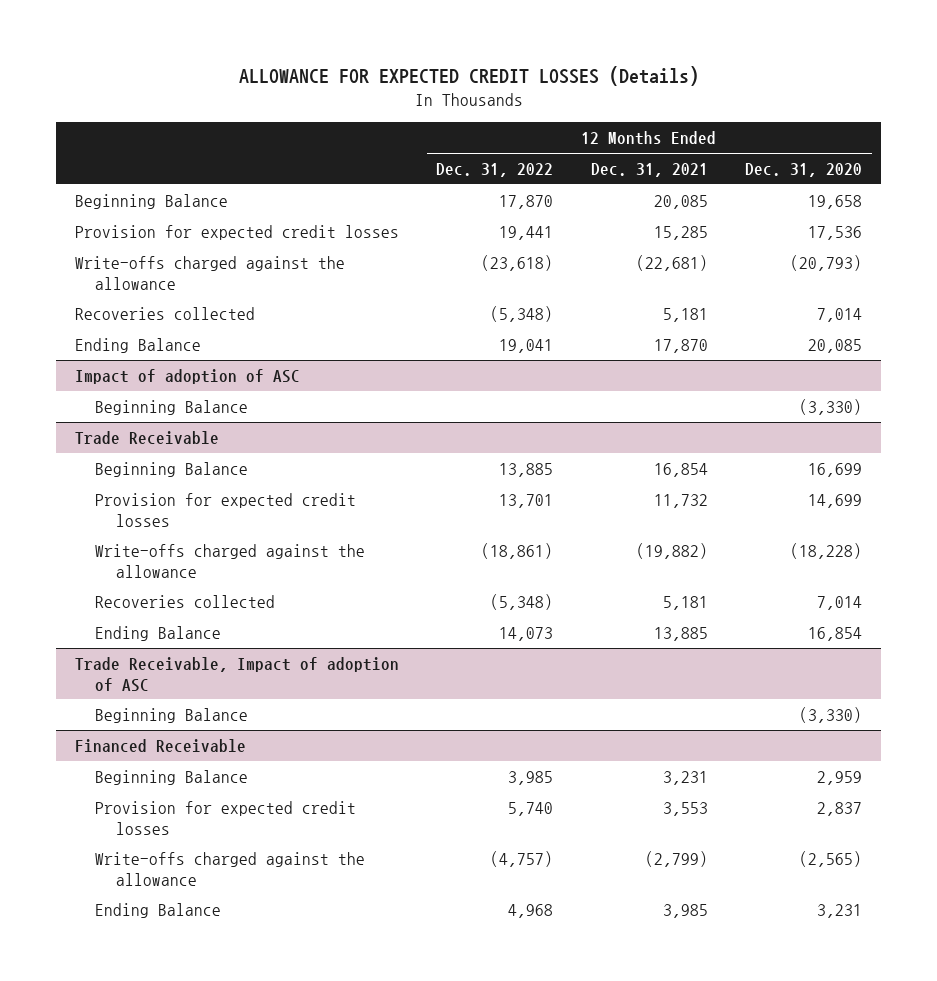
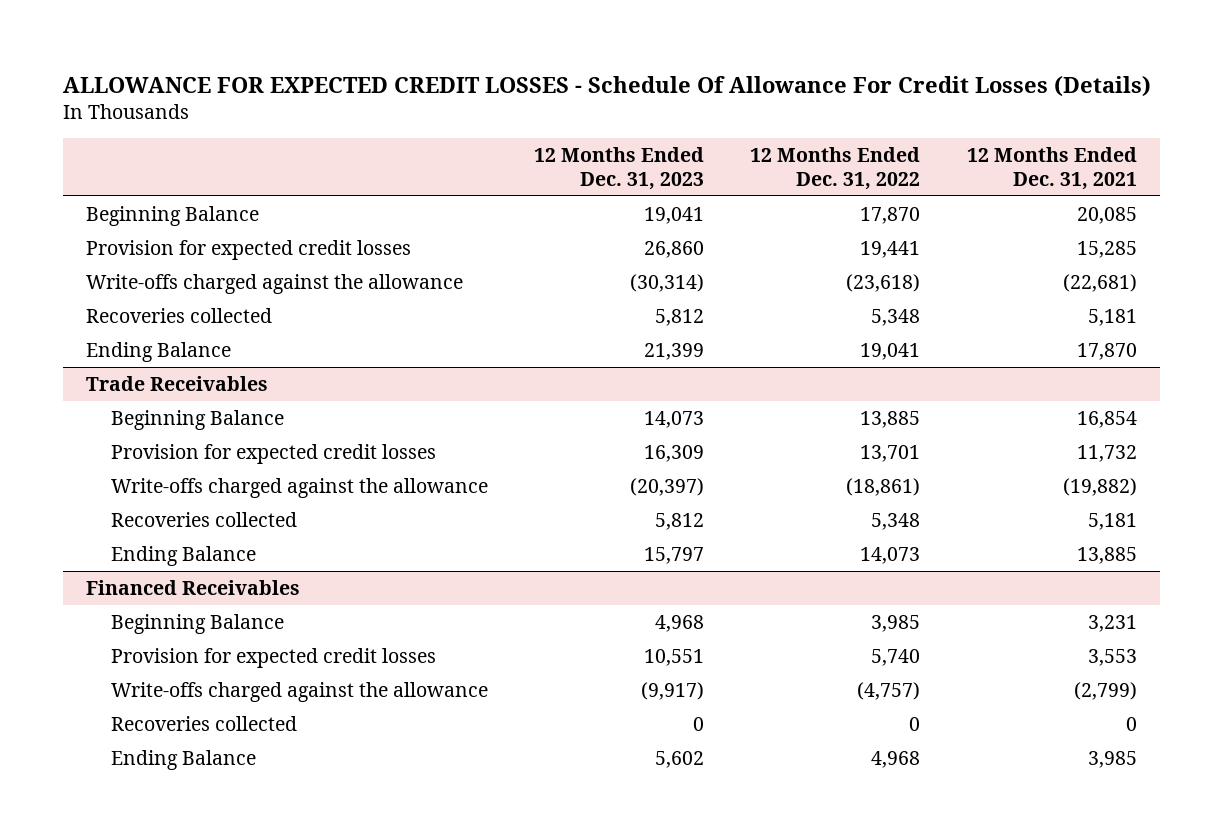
- ALLOWANCE FOR EXPECTED CREDIT LOSSES (Details)
+ ALLOWANCE FOR EXPECTED CREDIT LOSSES - Schedule Of Allowance For Credit Losses (Details)
- | 12 Months Ended Dec. 31, 2022 | 12 Months Ended Dec. 31, 2021 | 12 Months Ended Dec. 31, 2020
+ | 12 Months Ended Dec. 31, 2023 | 12 Months Ended Dec. 31, 2022 | 12 Months Ended Dec. 31, 2021
- Recoveries collected | (5,348) | 5,181 | 7,014
+ Recoveries collected | 5,812 | 5,348 | 5,181
- Impact of adoption of ASC
- Beginning Balance | | | (3,330)
- Trade Receivable
+ Trade Receivables
- Recoveries collected | (5,348) | 5,181 | 7,014
+ Recoveries collected | 5,812 | 5,348 | 5,181
- Trade Receivable, Impact of adoption of ASC
- Beginning Balance | | | (3,330)
- Financed Receivable
+ Financed Receivables
+ Recoveries collected | 0 | 0 | 0

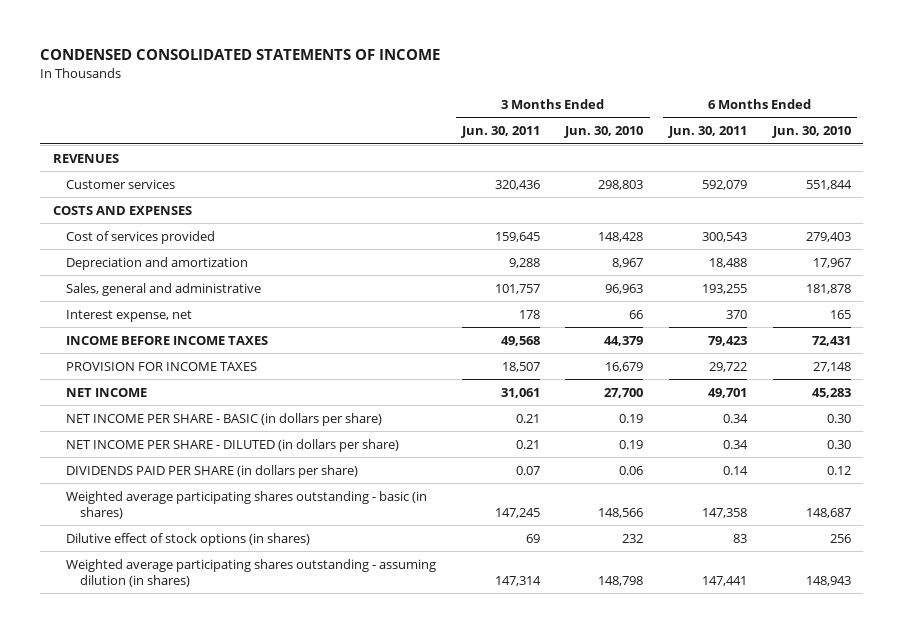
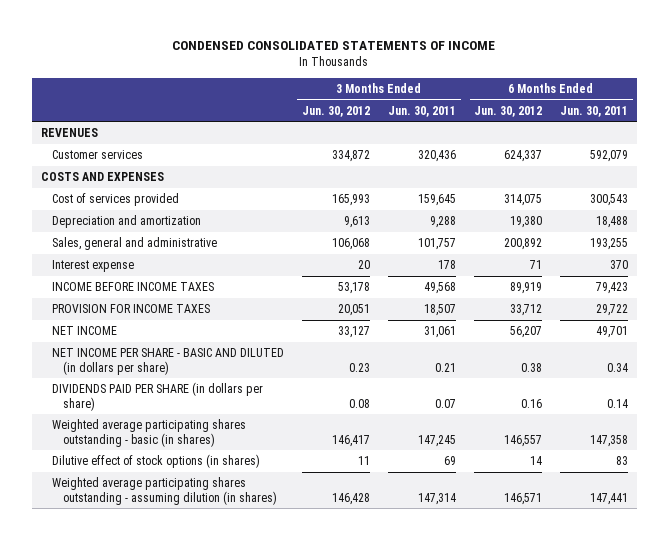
- | 3 Months Ended Jun. 30, 2011 | 3 Months Ended Jun. 30, 2010 | 6 Months Ended Jun. 30, 2011 | 6 Months Ended Jun. 30, 2010
+ | 3 Months Ended Jun. 30, 2012 | 3 Months Ended Jun. 30, 2011 | 6 Months Ended Jun. 30, 2012 | 6 Months Ended Jun. 30, 2011
- Interest expense, net | 178 | 66 | 370 | 165
+ Interest expense | 20 | 178 | 71 | 370
- NET INCOME PER SHARE - BASIC (in dollars per share) | 0.21 | 0.19 | 0.34 | 0.30
- NET INCOME PER SHARE - DILUTED (in dollars per share) | 0.21 | 0.19 | 0.34 | 0.30
+ NET INCOME PER SHARE - BASIC AND DILUTED (in dollars per share) | 0.23 | 0.21 | 0.38 | 0.34

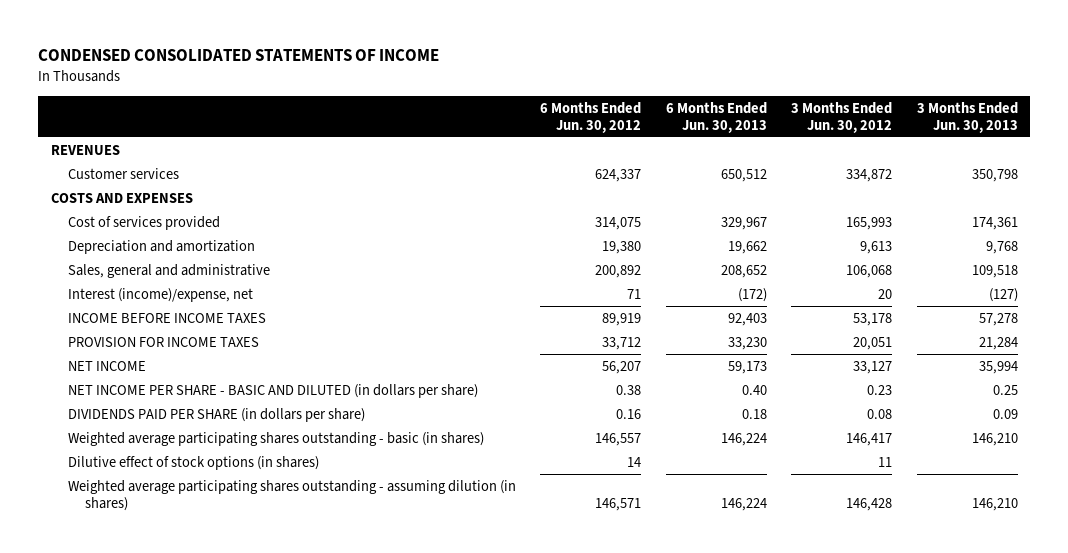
- | 3 Months Ended Jun. 30, 2012 | 3 Months Ended Jun. 30, 2011 | 6 Months Ended Jun. 30, 2012 | 6 Months Ended Jun. 30, 2011
+ | 6 Months Ended Jun. 30, 2012 | 6 Months Ended Jun. 30, 2013 | 3 Months Ended Jun. 30, 2012 | 3 Months Ended Jun. 30, 2013
- Interest expense | 20 | 178 | 71 | 370
+ Interest (income)/expense, net | 71 | (172) | 20 | (127)

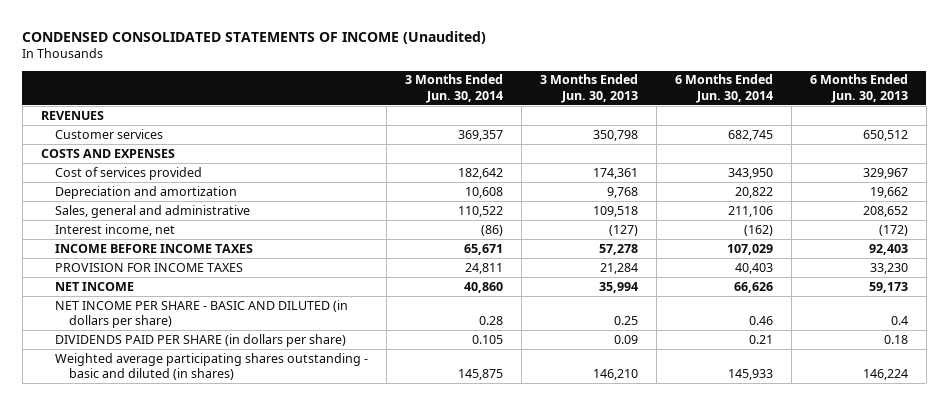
- CONDENSED CONSOLIDATED STATEMENTS OF INCOME
+ CONDENSED CONSOLIDATED STATEMENTS OF INCOME (Unaudited)
- | 6 Months Ended Jun. 30, 2012 | 6 Months Ended Jun. 30, 2013 | 3 Months Ended Jun. 30, 2012 | 3 Months Ended Jun. 30, 2013
+ | 3 Months Ended Jun. 30, 2014 | 3 Months Ended Jun. 30, 2013 | 6 Months Ended Jun. 30, 2014 | 6 Months Ended Jun. 30, 2013
- Interest (income)/expense, net | 71 | (172) | 20 | (127)
+ Interest income, net | (86) | (127) | (162) | (172)
- NET INCOME PER SHARE - BASIC AND DILUTED (in dollars per share) | 0.38 | 0.40 | 0.23 | 0.25
+ NET INCOME PER SHARE - BASIC AND DILUTED (in dollars per share) | 0.28 | 0.25 | 0.46 | 0.4
- Weighted average participating shares outstanding - basic (in shares) | 146,557 | 146,224 | 146,417 | 146,210
- Dilutive effect of stock options (in shares) | 14 | | 11 |
- Weighted average participating shares outstanding - assuming dilution (in shares) | 146,571 | 146,224 | 146,428 | 146,210
+ Weighted average participating shares outstanding - basic and diluted (in shares) | 145,875 | 146,210 | 145,933 | 146,224

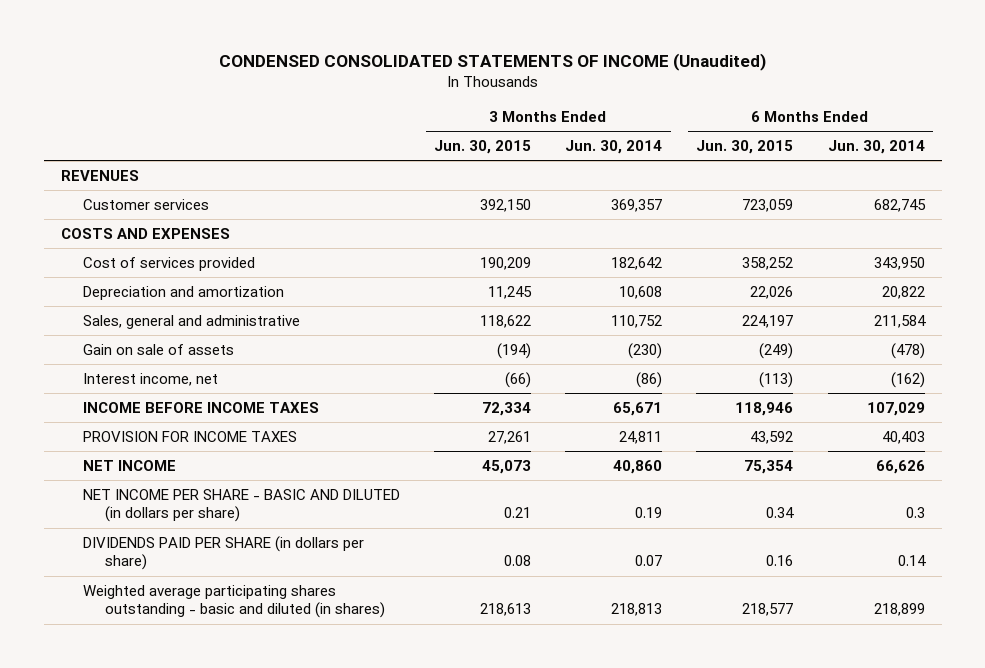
- | 3 Months Ended Jun. 30, 2014 | 3 Months Ended Jun. 30, 2013 | 6 Months Ended Jun. 30, 2014 | 6 Months Ended Jun. 30, 2013
+ | 3 Months Ended Jun. 30, 2015 | 3 Months Ended Jun. 30, 2014 | 6 Months Ended Jun. 30, 2015 | 6 Months Ended Jun. 30, 2014
- Sales, general and administrative | 110,522 | 109,518 | 211,106 | 208,652
+ Sales, general and administrative | 118,622 | 110,752 | 224,197 | 211,584
+ Gain on sale of assets | (194) | (230) | (249) | (478)
- NET INCOME PER SHARE - BASIC AND DILUTED (in dollars per share) | 0.28 | 0.25 | 0.46 | 0.4
- DIVIDENDS PAID PER SHARE (in dollars per share) | 0.105 | 0.09 | 0.21 | 0.18
- Weighted average participating shares outstanding - basic and diluted (in shares) | 145,875 | 146,210 | 145,933 | 146,224
+ NET INCOME PER SHARE - BASIC AND DILUTED (in dollars per share) | 0.21 | 0.19 | 0.34 | 0.3
+ DIVIDENDS PAID PER SHARE (in dollars per share) | 0.08 | 0.07 | 0.16 | 0.14
+ Weighted average participating shares outstanding - basic and diluted (in shares) | 218,613 | 218,813 | 218,577 | 218,899

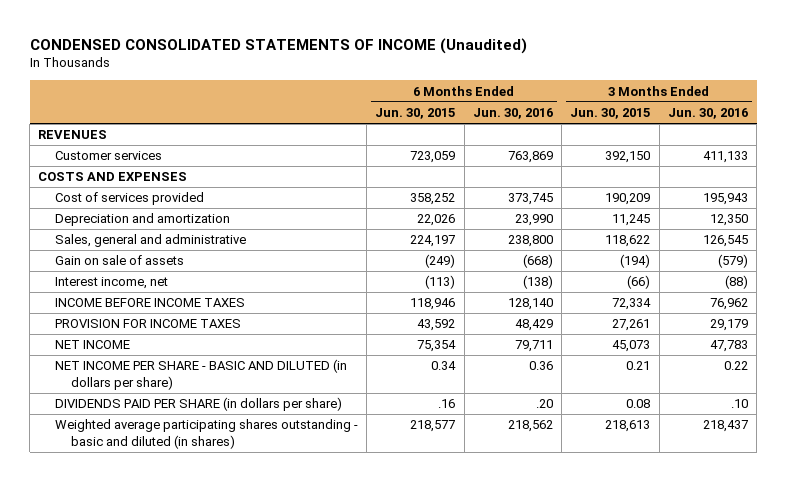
- | 3 Months Ended Jun. 30, 2015 | 3 Months Ended Jun. 30, 2014 | 6 Months Ended Jun. 30, 2015 | 6 Months Ended Jun. 30, 2014
+ | 6 Months Ended Jun. 30, 2015 | 6 Months Ended Jun. 30, 2016 | 3 Months Ended Jun. 30, 2015 | 3 Months Ended Jun. 30, 2016
- DIVIDENDS PAID PER SHARE (in dollars per share) | 0.08 | 0.07 | 0.16 | 0.14
+ DIVIDENDS PAID PER SHARE (in dollars per share) | .16 | .20 | 0.08 | .10

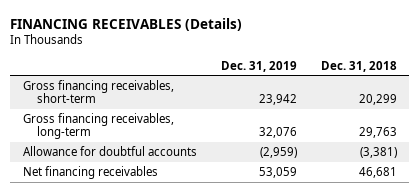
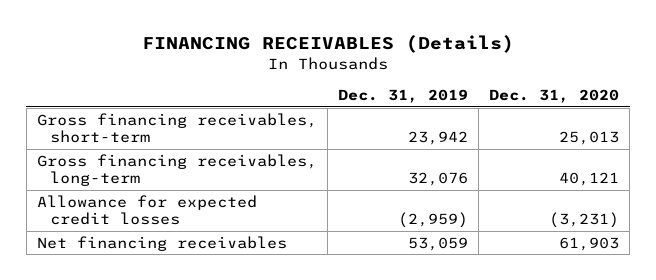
- | Dec. 31, 2019 | Dec. 31, 2018
+ | Dec. 31, 2019 | Dec. 31, 2020
- Allowance for doubtful accounts | (2,959) | (3,381)
+ Allowance for expected credit losses | (2,959) | (3,231)

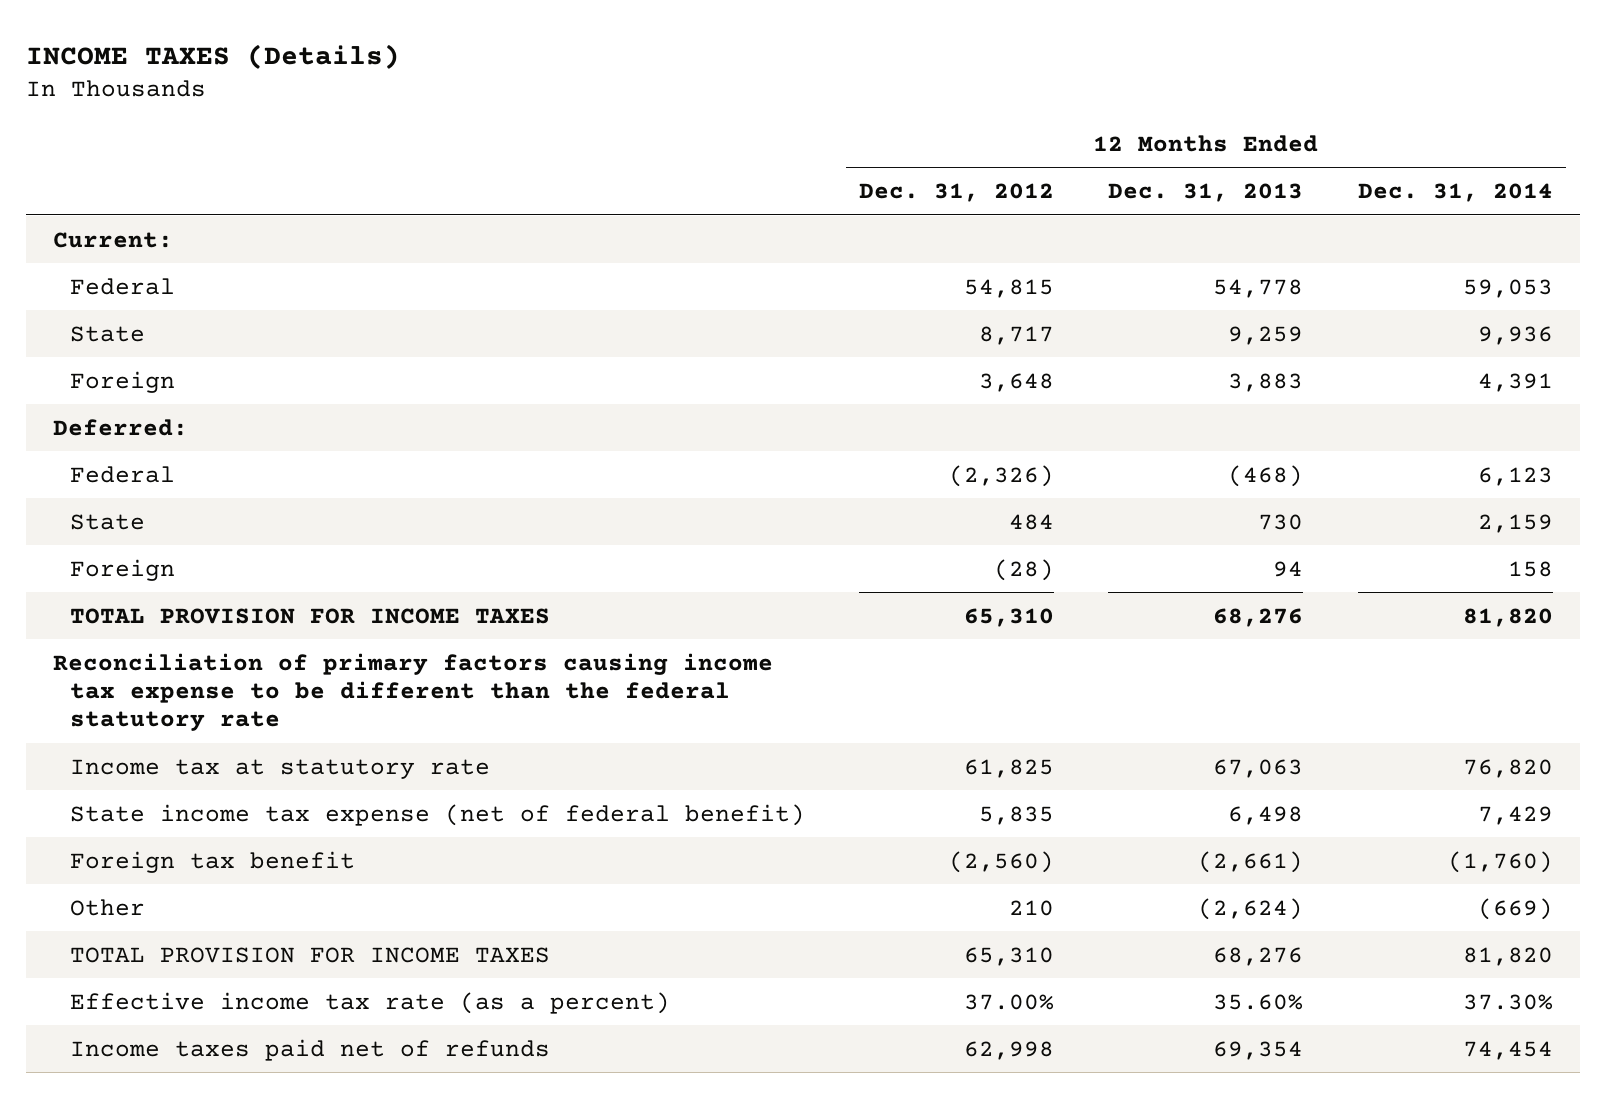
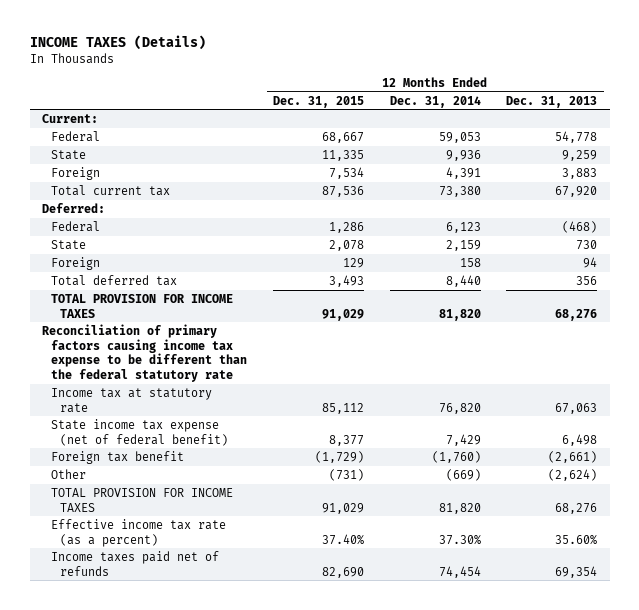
- | 12 Months Ended Dec. 31, 2012 | 12 Months Ended Dec. 31, 2013 | 12 Months Ended Dec. 31, 2014
+ | 12 Months Ended Dec. 31, 2015 | 12 Months Ended Dec. 31, 2014 | 12 Months Ended Dec. 31, 2013
+ Total current tax | 87,536 | 73,380 | 67,920
+ Total deferred tax | 3,493 | 8,440 | 356

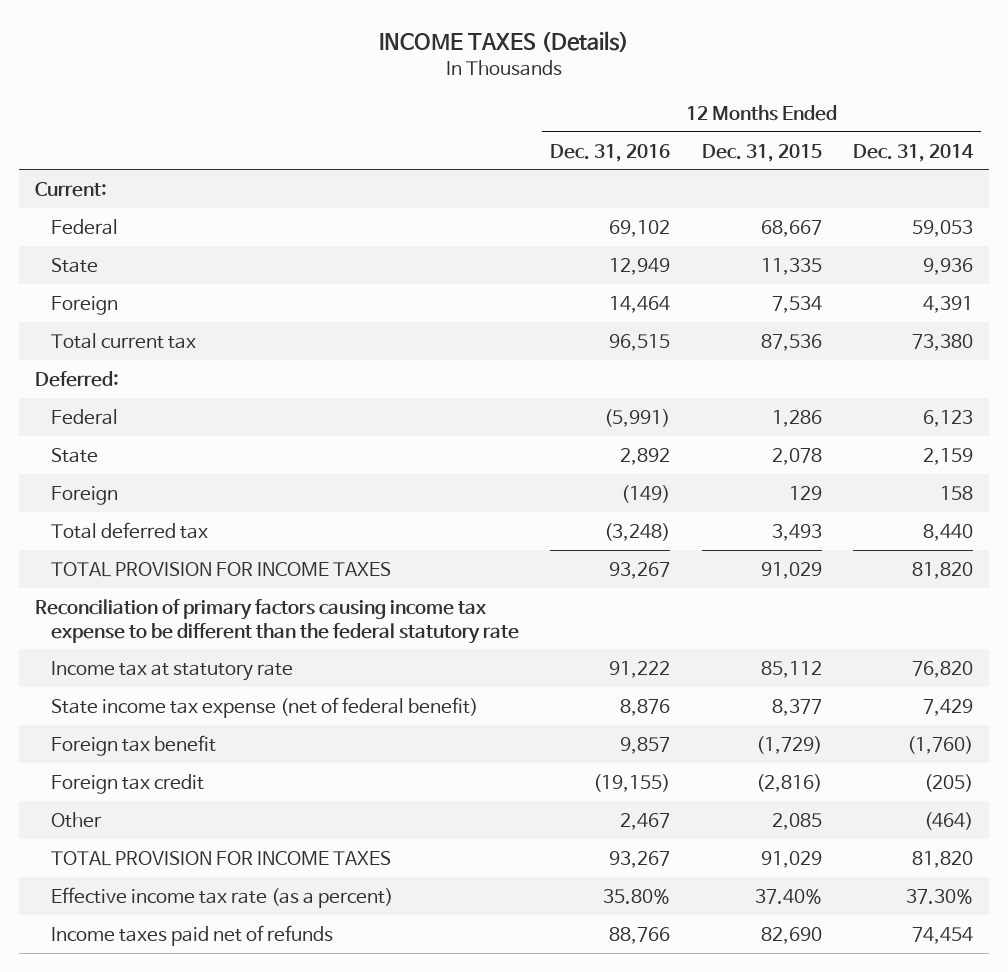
- | 12 Months Ended Dec. 31, 2015 | 12 Months Ended Dec. 31, 2014 | 12 Months Ended Dec. 31, 2013
+ | 12 Months Ended Dec. 31, 2016 | 12 Months Ended Dec. 31, 2015 | 12 Months Ended Dec. 31, 2014
- Other | (731) | (669) | (2,624)
+ Foreign tax credit | (19,155) | (2,816) | (205)
+ Other | 2,467 | 2,085 | (464)

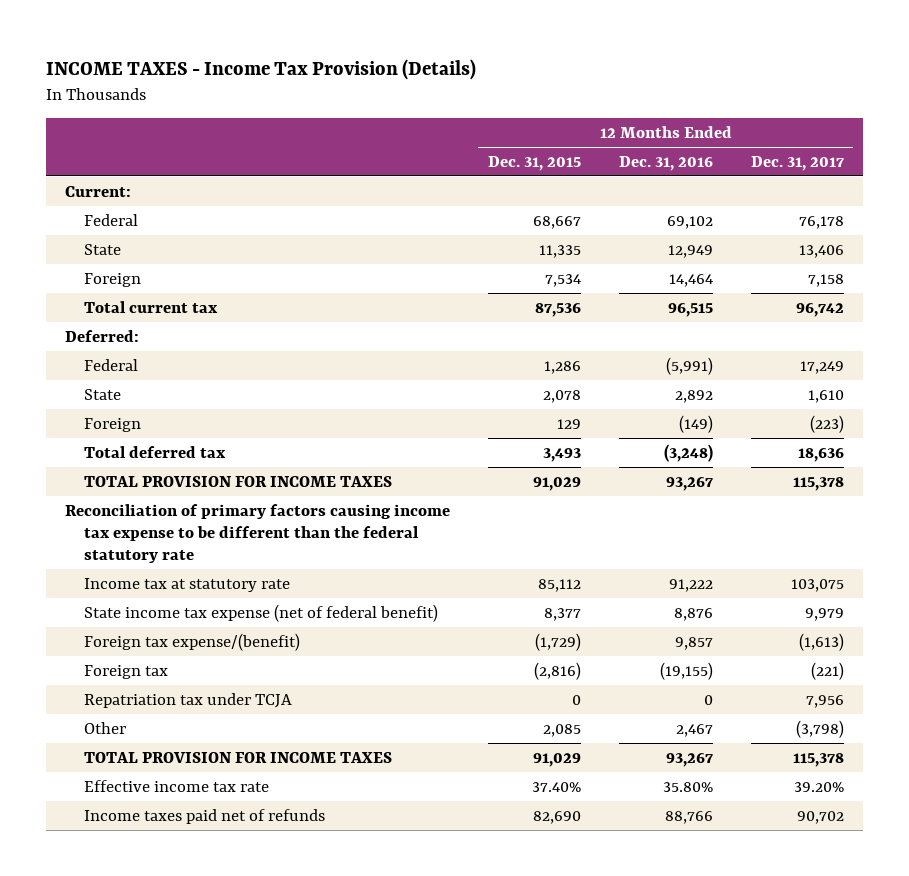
- INCOME TAXES (Details)
+ INCOME TAXES - Income Tax Provision (Details)
- | 12 Months Ended Dec. 31, 2016 | 12 Months Ended Dec. 31, 2015 | 12 Months Ended Dec. 31, 2014
+ | 12 Months Ended Dec. 31, 2015 | 12 Months Ended Dec. 31, 2016 | 12 Months Ended Dec. 31, 2017
- Foreign tax benefit | 9,857 | (1,729) | (1,760)
- Foreign tax credit | (19,155) | (2,816) | (205)
+ Foreign tax expense/(benefit) | (1,729) | 9,857 | (1,613)
+ Foreign tax | (2,816) | (19,155) | (221)
+ Repatriation tax under TCJA | 0 | 0 | 7,956
- Effective income tax rate (as a percent) | 35.80% | 37.40% | 37.30%
+ Effective income tax rate | 37.40% | 35.80% | 39.20%

